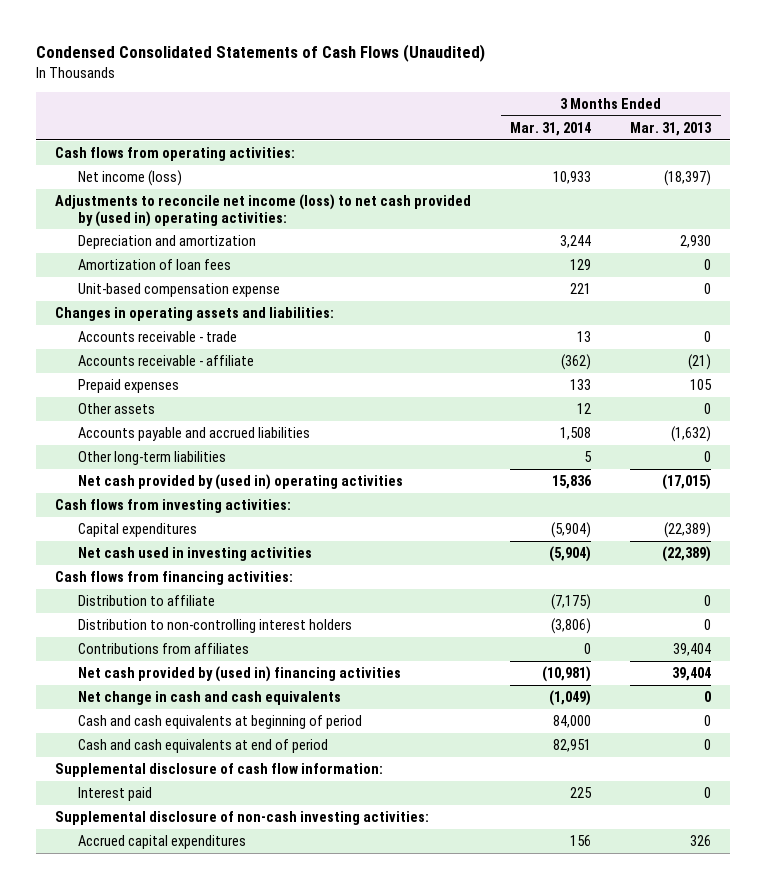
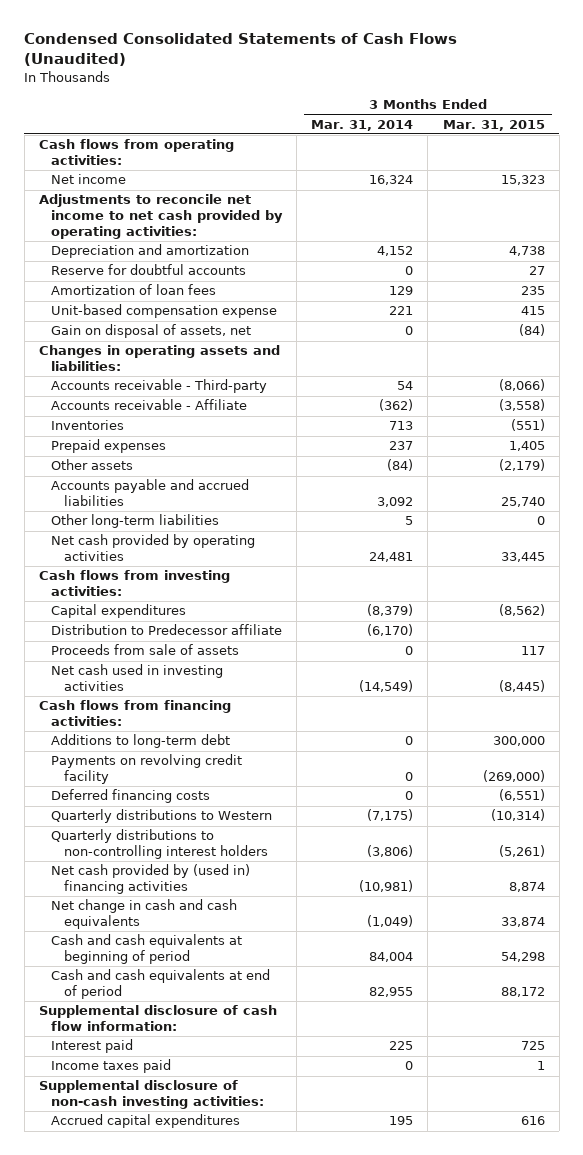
- | 3 Months Ended Mar. 31, 2014 | 3 Months Ended Mar. 31, 2013
+ | 3 Months Ended Mar. 31, 2014 | 3 Months Ended Mar. 31, 2015
- Net income (loss) | 10,933 | (18,397)
- Adjustments to reconcile net income (loss) to net cash provided by (used in) operating activities:
- Depreciation and amortization | 3,244 | 2,930
+ Net income | 16,324 | 15,323
+ Adjustments to reconcile net income to net cash provided by operating activities:
+ Depreciation and amortization | 4,152 | 4,738
+ Reserve for doubtful accounts | 0 | 27
+ Gain on disposal of assets, net | 0 | (84)
- Accounts receivable - trade | 13 | 0
- Accounts receivable - affiliate | (362) | (21)
- Prepaid expenses | 133 | 105
- Other assets | 12 | 0
- Accounts payable and accrued liabilities | 1,508 | (1,632)
+ Accounts receivable - Third-party | 54 | (8,066)
+ Accounts receivable - Affiliate | (362) | (3,558)
+ Inventories | 713 | (551)
+ Prepaid expenses | 237 | 1,405
+ Other assets | (84) | (2,179)
+ Accounts payable and accrued liabilities | 3,092 | 25,740
- Net cash provided by (used in) operating activities | 15,836 | (17,015)
+ Net cash provided by operating activities | 24,481 | 33,445
- Capital expenditures | (5,904) | (22,389)
- Net cash used in investing activities | (5,904) | (22,389)
+ Capital expenditures | (8,379) | (8,562)
+ Distribution to Predecessor affiliate | (6,170) |
+ Proceeds from sale of assets | 0 | 117
+ Net cash used in investing activities | (14,549) | (8,445)
- Distribution to affiliate | (7,175) | 0
- Distribution to non-controlling interest holders | (3,806) | 0
- Contributions from affiliates | 0 | 39,404
+ Additions to long-term debt | 0 | 300,000
+ Payments on revolving credit facility | 0 | (269,000)
+ Deferred financing costs | 0 | (6,551)
+ Quarterly distributions to Western | (7,175) | (10,314)
+ Quarterly distributions to non-controlling interest holders | (3,806) | (5,261)
- Cash and cash equivalents at beginning of period | 84,000 | 0
- Cash and cash equivalents at end of period | 82,951 | 0
+ Cash and cash equivalents at beginning of period | 84,004 | 54,298
+ Cash and cash equivalents at end of period | 82,955 | 88,172
+ Income taxes paid | 0 | 1
- Accrued capital expenditures | 156 | 326
+ Accrued capital expenditures | 195 | 616

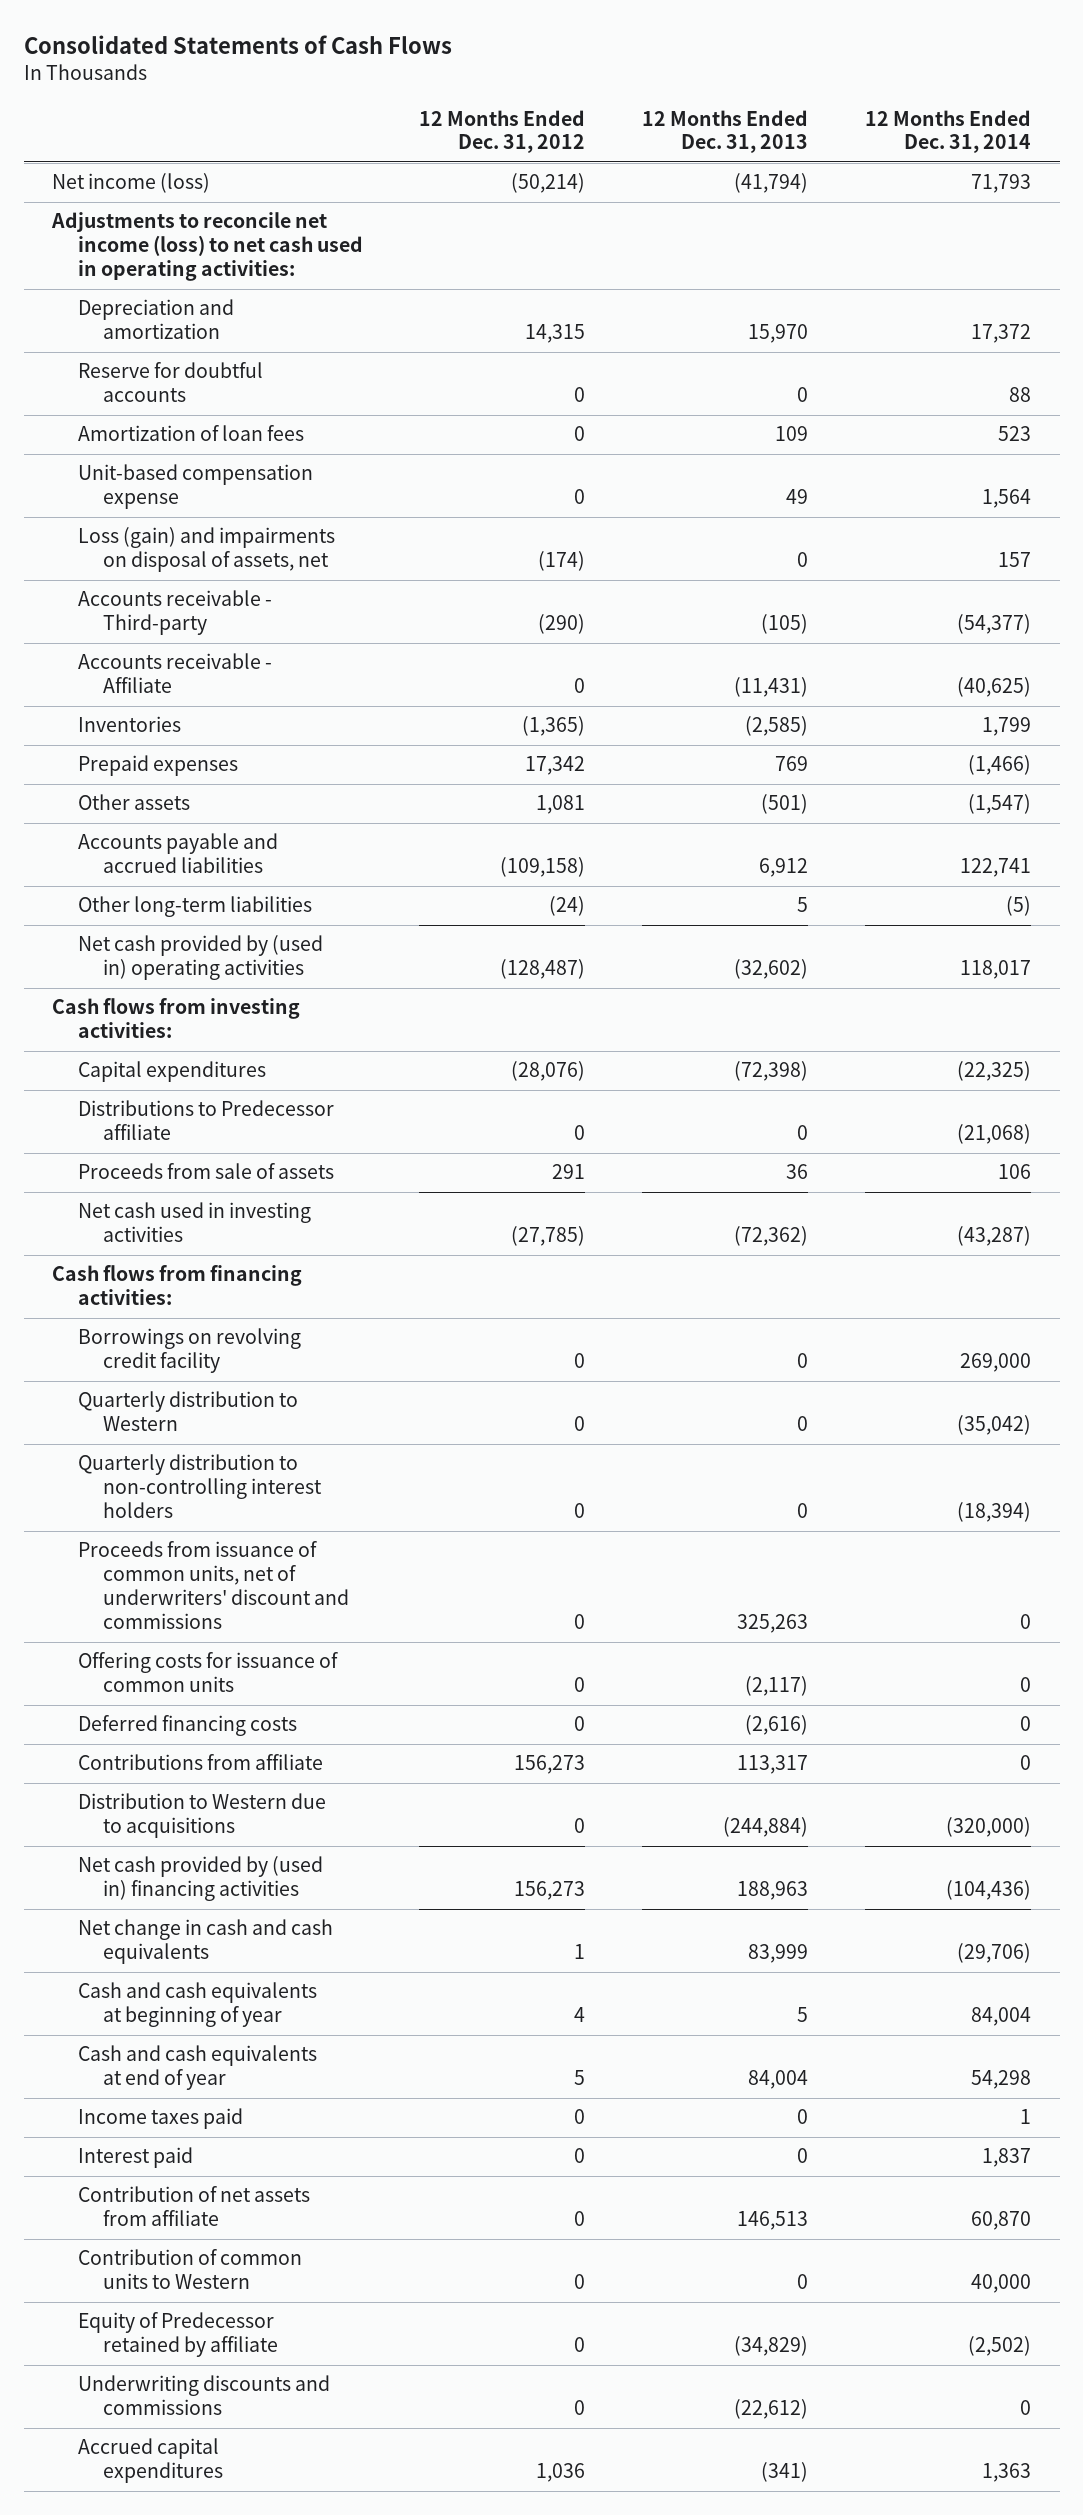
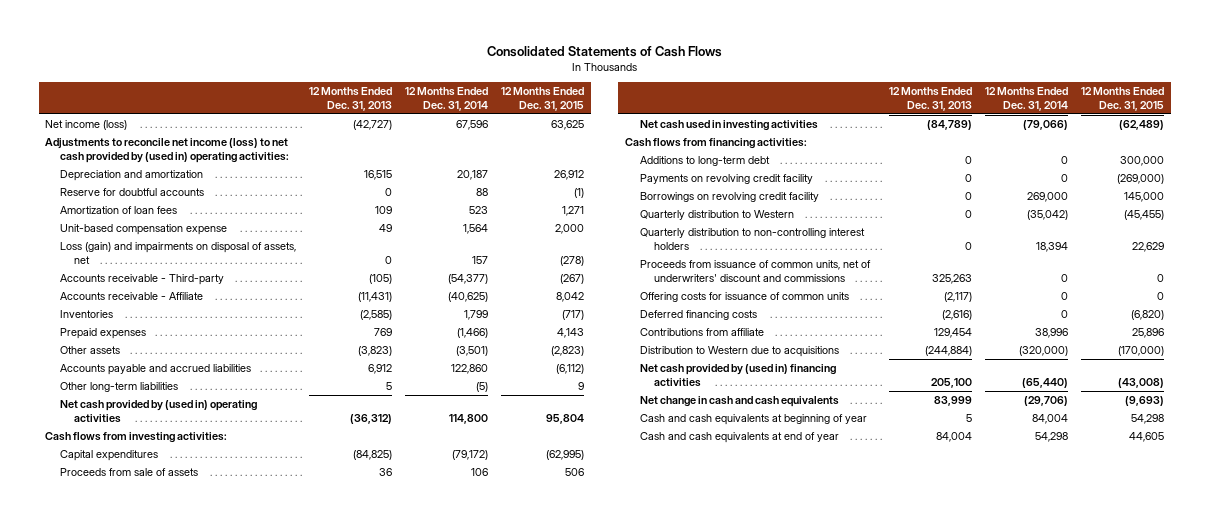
- | 12 Months Ended Dec. 31, 2012 | 12 Months Ended Dec. 31, 2013 | 12 Months Ended Dec. 31, 2014
+ | 12 Months Ended Dec. 31, 2013 | 12 Months Ended Dec. 31, 2014 | 12 Months Ended Dec. 31, 2015
- Net income (loss) | (50,214) | (41,794) | 71,793
- Adjustments to reconcile net income (loss) to net cash used in operating activities:
- Depreciation and amortization | 14,315 | 15,970 | 17,372
+ Net income (loss) | (42,727) | 67,596 | 63,625
+ Adjustments to reconcile net income (loss) to net cash provided by (used in) operating activities:
+ Depreciation and amortization | 16,515 | 20,187 | 26,912
- Other assets | 1,081 | (501) | (1,547)
- Accounts payable and accrued liabilities | (109,158) | 6,912 | 122,741
+ Other assets | (3,823) | (3,501) | (2,823)
+ Accounts payable and accrued liabilities | 6,912 | 122,860 | (6,112)
- Net cash provided by (used in) operating activities | (128,487) | (32,602) | 118,017
+ Net cash provided by (used in) operating activities | (36,312) | 114,800 | 95,804
- Capital expenditures | (28,076) | (72,398) | (22,325)
- Distributions to Predecessor affiliate | 0 | 0 | (21,068)
+ Capital expenditures | (84,825) | (79,172) | (62,995)
- Net cash used in investing activities | (27,785) | (72,362) | (43,287)
+ Net cash used in investing activities | (84,789) | (79,066) | (62,489)
+ Additions to long-term debt | 0 | 0 | 300,000
+ Payments on revolving credit facility | 0 | 0 | (269,000)
- Quarterly distribution to non-controlling interest holders | 0 | 0 | (18,394)
+ Quarterly distribution to non-controlling interest holders | 0 | 18,394 | 22,629
- Contributions from affiliate | 156,273 | 113,317 | 0
+ Contributions from affiliate | 129,454 | 38,996 | 25,896
- Net cash provided by (used in) financing activities | 156,273 | 188,963 | (104,436)
+ Net cash provided by (used in) financing activities | 205,100 | (65,440) | (43,008)
- Income taxes paid | 0 | 0 | 1
- Interest paid | 0 | 0 | 1,837
- Contribution of net assets from affiliate | 0 | 146,513 | 60,870
- Contribution of common units to Western | 0 | 0 | 40,000
- Equity of Predecessor retained by affiliate | 0 | (34,829) | (2,502)
- Underwriting discounts and commissions | 0 | (22,612) | 0
- Accrued capital expenditures | 1,036 | (341) | 1,363

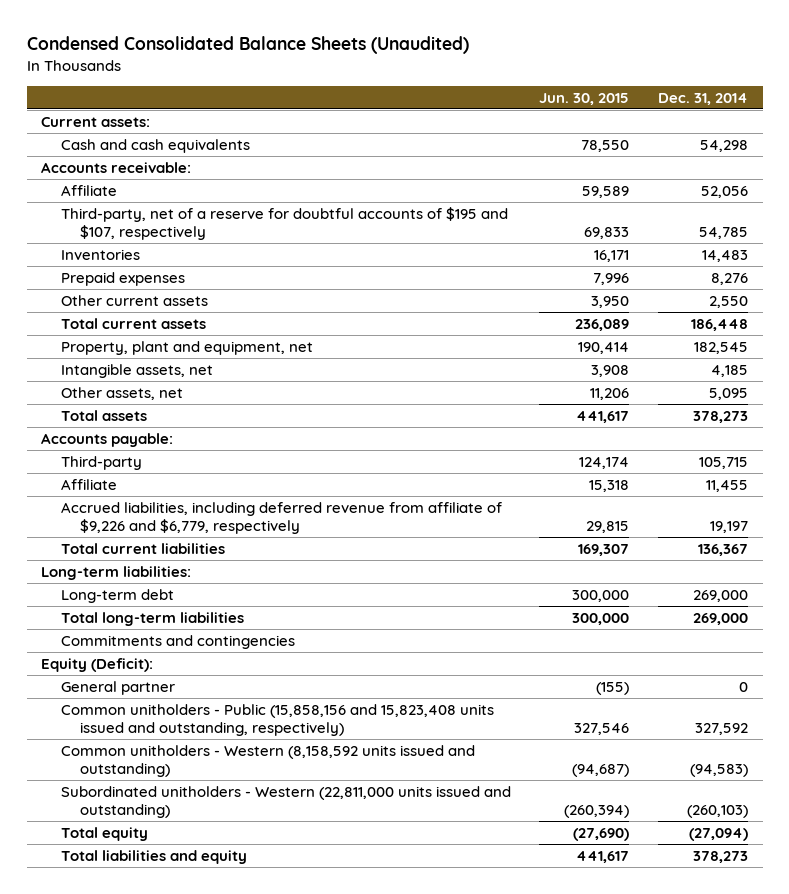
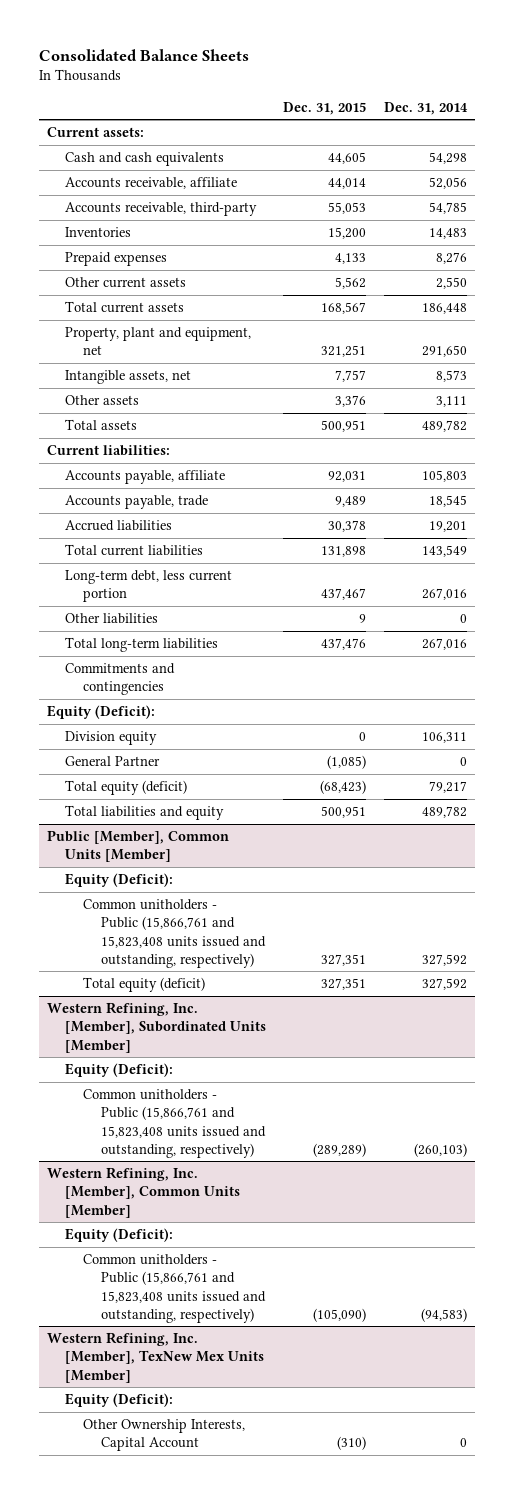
- Condensed Consolidated Balance Sheets (Unaudited)
+ Consolidated Balance Sheets
- | Jun. 30, 2015 | Dec. 31, 2014
+ | Dec. 31, 2015 | Dec. 31, 2014
- Accounts receivable:
- Affiliate | 59,589 | 52,056
- Third-party, net of a reserve for doubtful accounts of $195 and $107, respectively | 69,833 | 54,785
+ Accounts receivable, affiliate | 44,014 | 52,056
+ Accounts receivable, third-party | 55,053 | 54,785
- Property, plant and equipment, net | 190,414 | 182,545
- Intangible assets, net | 3,908 | 4,185
- Other assets, net | 11,206 | 5,095
- Total assets | 441,617 | 378,273
- Accounts payable:
- Third-party | 124,174 | 105,715
- Affiliate | 15,318 | 11,455
- Accrued liabilities, including deferred revenue from affiliate of $9,226 and $6,779, respectively | 29,815 | 19,197
- Total current liabilities | 169,307 | 136,367
- Long-term liabilities:
- Long-term debt | 300,000 | 269,000
- Total long-term liabilities | 300,000 | 269,000
+ Property, plant and equipment, net | 321,251 | 291,650
+ Intangible assets, net | 7,757 | 8,573
+ Other assets | 3,376 | 3,111
+ Total assets | 500,951 | 489,782
+ Current liabilities:
+ Accounts payable, affiliate | 92,031 | 105,803
+ Accounts payable, trade | 9,489 | 18,545
+ Accrued liabilities | 30,378 | 19,201
+ Total current liabilities | 131,898 | 143,549
+ Long-term debt, less current portion | 437,467 | 267,016
+ Other liabilities | 9 | 0
+ Total long-term liabilities | 437,476 | 267,016
- General partner | (155) | 0
- Common unitholders - Public (15,858,156 and 15,823,408 units issued and outstanding, respectively) | 327,546 | 327,592
- Common unitholders - Western (8,158,592 units issued and outstanding) | (94,687) | (94,583)
- Subordinated unitholders - Western (22,811,000 units issued and outstanding) | (260,394) | (260,103)
- Total equity | (27,690) | (27,094)
- Total liabilities and equity | 441,617 | 378,273
+ Division equity | 0 | 106,311
+ General Partner | (1,085) | 0
+ Total equity (deficit) | (68,423) | 79,217
+ Total liabilities and equity | 500,951 | 489,782
+ Public [Member], Common Units [Member]
+ Equity (Deficit):
+ Common unitholders - Public (15,866,761 and 15,823,408 units issued and outstanding, respectively) | 327,351 | 327,592
+ Total equity (deficit) | 327,351 | 327,592
+ Western Refining, Inc. [Member], Subordinated Units [Member]
+ Equity (Deficit):
+ Common unitholders - Public (15,866,761 and 15,823,408 units issued and outstanding, respectively) | (289,289) | (260,103)
+ Western Refining, Inc. [Member], Common Units [Member]
+ Equity (Deficit):
+ Common unitholders - Public (15,866,761 and 15,823,408 units issued and outstanding, respectively) | (105,090) | (94,583)
+ Western Refining, Inc. [Member], TexNew Mex Units [Member]
+ Equity (Deficit):
+ Other Ownership Interests, Capital Account | (310) | 0

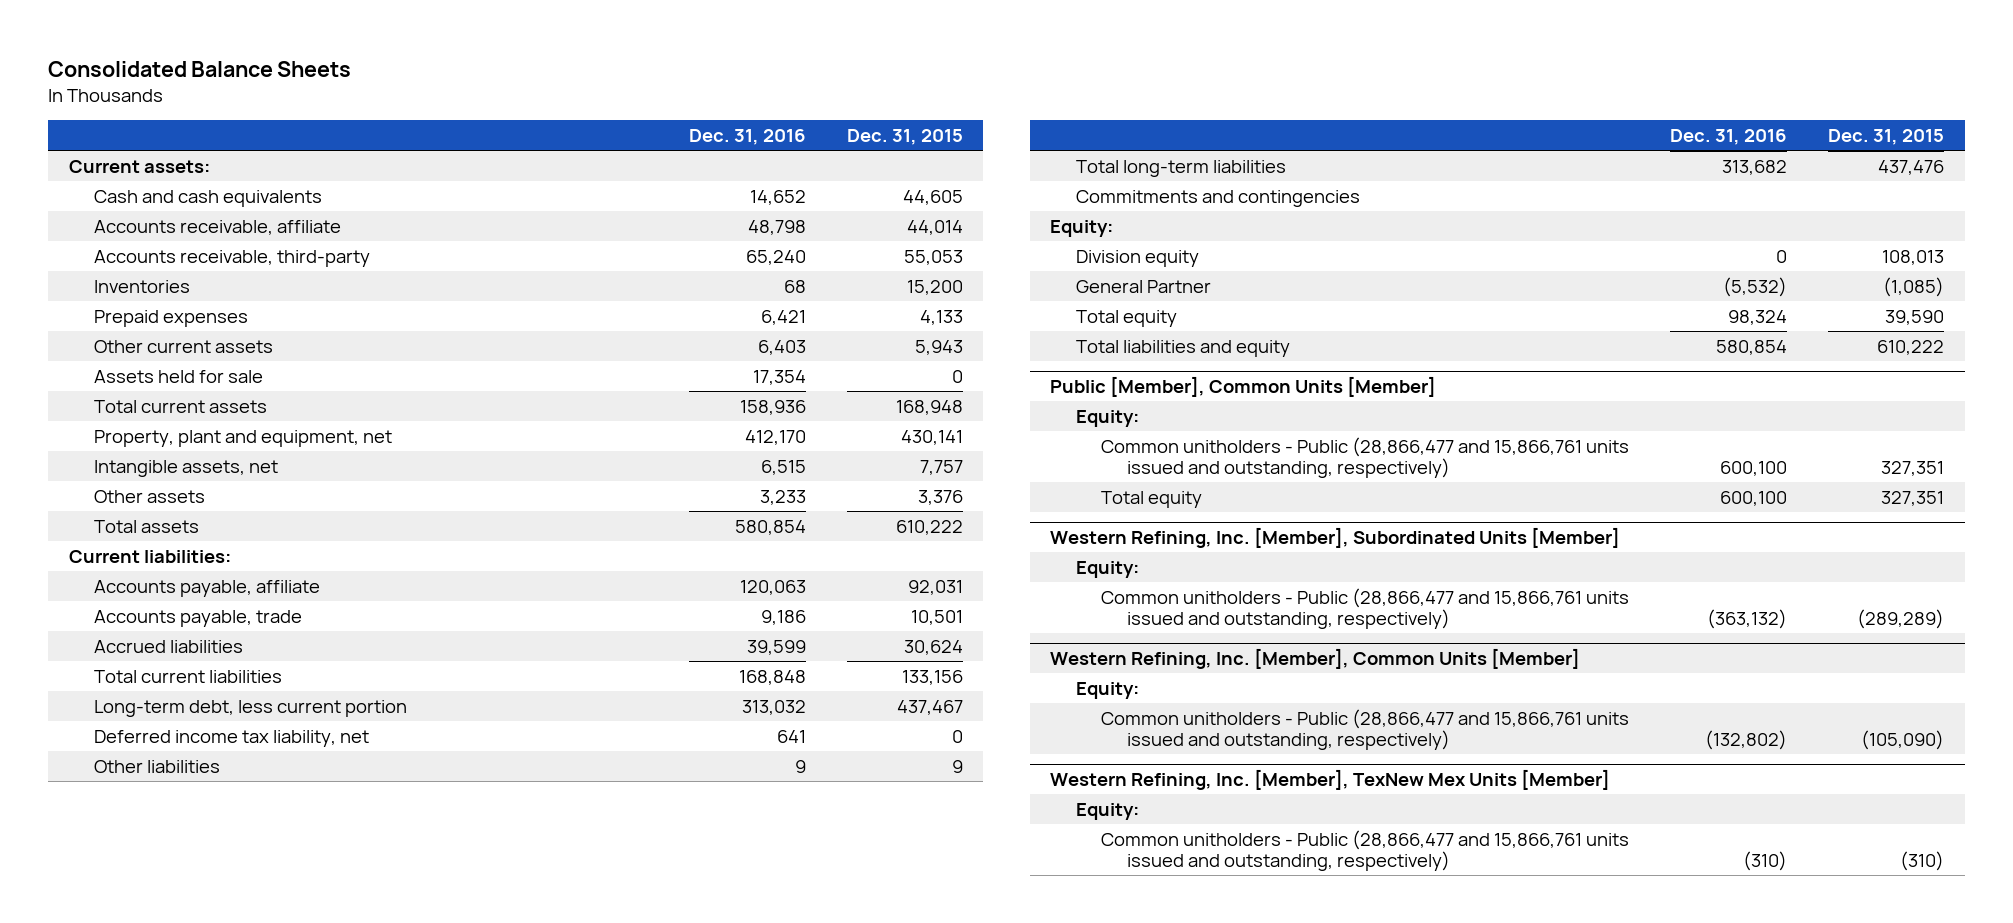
- | Dec. 31, 2015 | Dec. 31, 2014
+ | Dec. 31, 2016 | Dec. 31, 2015
- Other current assets | 5,562 | 2,550
- Total current assets | 168,567 | 186,448
- Property, plant and equipment, net | 321,251 | 291,650
+ Other current assets | 6,403 | 5,943
+ Assets held for sale | 17,354 | 0
+ Total current assets | 158,936 | 168,948
+ Property, plant and equipment, net | 412,170 | 430,141
- Total assets | 500,951 | 489,782
+ Total assets | 580,854 | 610,222
- Accounts payable, trade | 9,489 | 18,545
- Accrued liabilities | 30,378 | 19,201
- Total current liabilities | 131,898 | 143,549
+ Accounts payable, trade | 9,186 | 10,501
+ Accrued liabilities | 39,599 | 30,624
+ Total current liabilities | 168,848 | 133,156
+ Deferred income tax liability, net | 641 | 0
- Equity (Deficit):
- Division equity | 0 | 106,311
+ Equity:
+ Division equity | 0 | 108,013
- Total equity (deficit) | (68,423) | 79,217
- Total liabilities and equity | 500,951 | 489,782
+ Total equity | 98,324 | 39,590
+ Total liabilities and equity | 580,854 | 610,222
@ Public [Member], Common Units [Member]
- Equity (Deficit):
- Common unitholders - Public (15,866,761 and 15,823,408 units issued and outstanding, respectively) | 327,351 | 327,592
- Total equity (deficit) | 327,351 | 327,592
+ Equity:
+ Common unitholders - Public (28,866,477 and 15,866,761 units issued and outstanding, respectively) | 600,100 | 327,351
+ Total equity | 600,100 | 327,351
@ Western Refining, Inc. [Member], Subordinated Units [Member]
- Equity (Deficit):
- Common unitholders - Public (15,866,761 and 15,823,408 units issued and outstanding, respectively) | (289,289) | (260,103)
+ Equity:
+ Common unitholders - Public (28,866,477 and 15,866,761 units issued and outstanding, respectively) | (363,132) | (289,289)
@ Western Refining, Inc. [Member], Common Units [Member]
- Equity (Deficit):
- Common unitholders - Public (15,866,761 and 15,823,408 units issued and outstanding, respectively) | (105,090) | (94,583)
+ Equity:
+ Common unitholders - Public (28,866,477 and 15,866,761 units issued and outstanding, respectively) | (132,802) | (105,090)
@ Western Refining, Inc. [Member], TexNew Mex Units [Member]
- Equity (Deficit):
- Other Ownership Interests, Capital Account | (310) | 0
+ Equity:
+ Common unitholders - Public (28,866,477 and 15,866,761 units issued and outstanding, respectively) | (310) | (310)

